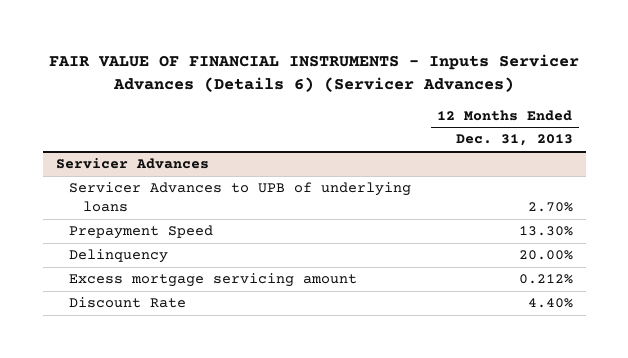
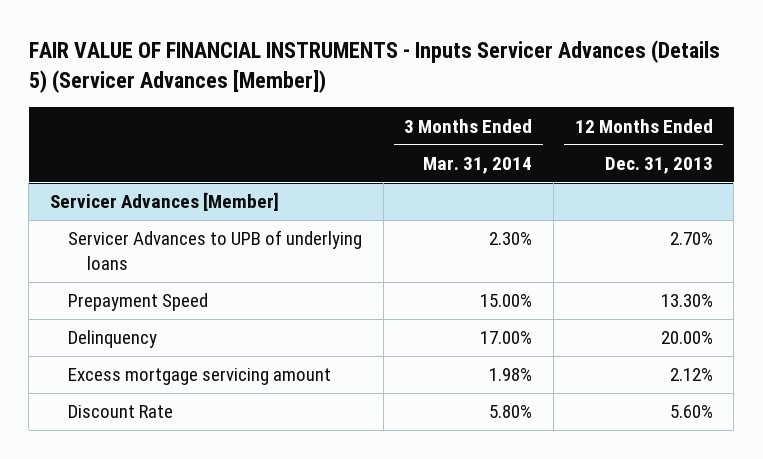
- FAIR VALUE OF FINANCIAL INSTRUMENTS - Inputs Servicer Advances (Details 6) (Servicer Advances)
+ FAIR VALUE OF FINANCIAL INSTRUMENTS - Inputs Servicer Advances (Details 5) (Servicer Advances [Member])
- | 12 Months Ended Dec. 31, 2013
+ | 3 Months Ended Mar. 31, 2014 | 12 Months Ended Dec. 31, 2013
- Servicer Advances
+ Servicer Advances [Member]
- Excess mortgage servicing amount | 0.212%
- Discount Rate | 4.40%
+ Excess mortgage servicing amount | 1.98% | 2.12%
+ Discount Rate | 5.80% | 5.60%

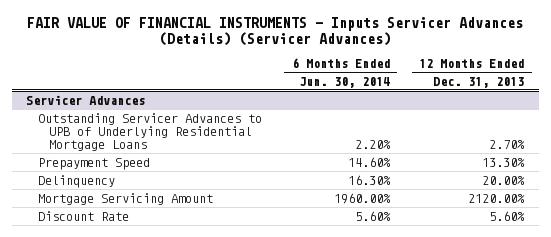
- FAIR VALUE OF FINANCIAL INSTRUMENTS - Inputs Servicer Advances (Details 5) (Servicer Advances [Member])
+ FAIR VALUE OF FINANCIAL INSTRUMENTS - Inputs Servicer Advances (Details) (Servicer Advances)
- | 3 Months Ended Mar. 31, 2014 | 12 Months Ended Dec. 31, 2013
+ | 6 Months Ended Jun. 30, 2014 | 12 Months Ended Dec. 31, 2013
- Servicer Advances [Member]
- Servicer Advances to UPB of underlying loans | 2.30% | 2.70%
+ Servicer Advances
+ Outstanding Servicer Advances to UPB of Underlying Residential Mortgage Loans | 2.20% | 2.70%
- Excess mortgage servicing amount | 1.98% | 2.12%
+ Mortgage Servicing Amount | 1960.00% | 2120.00%

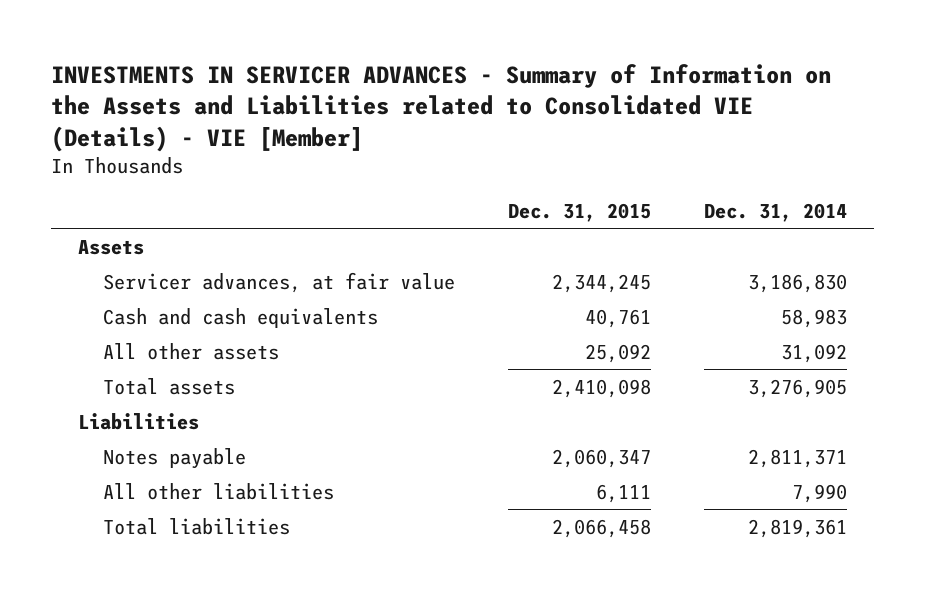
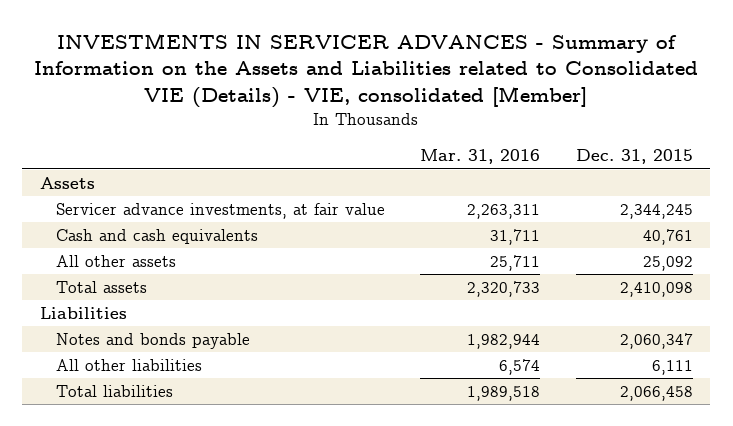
- INVESTMENTS IN SERVICER ADVANCES - Summary of Information on the Assets and Liabilities related to Consolidated VIE (Details) - VIE [Member]
+ INVESTMENTS IN SERVICER ADVANCES - Summary of Information on the Assets and Liabilities related to Consolidated VIE (Details) - VIE, consolidated [Member]
- | Dec. 31, 2015 | Dec. 31, 2014
+ | Mar. 31, 2016 | Dec. 31, 2015
- Servicer advances, at fair value | 2,344,245 | 3,186,830
+ Servicer advance investments, at fair value | 2,263,311 | 2,344,245
- Notes payable | 2,060,347 | 2,811,371
+ Notes and bonds payable | 1,982,944 | 2,060,347

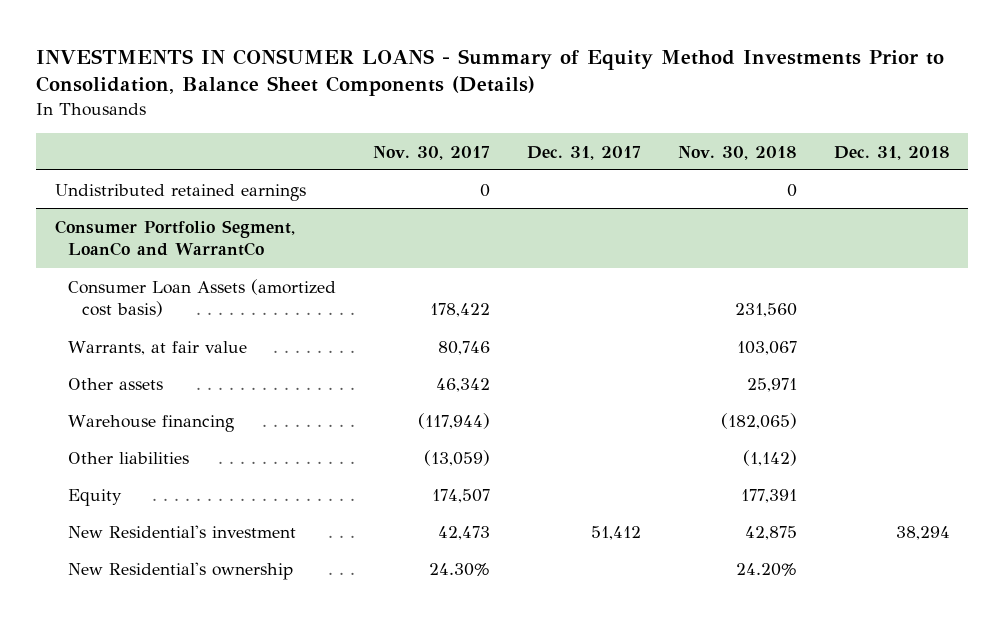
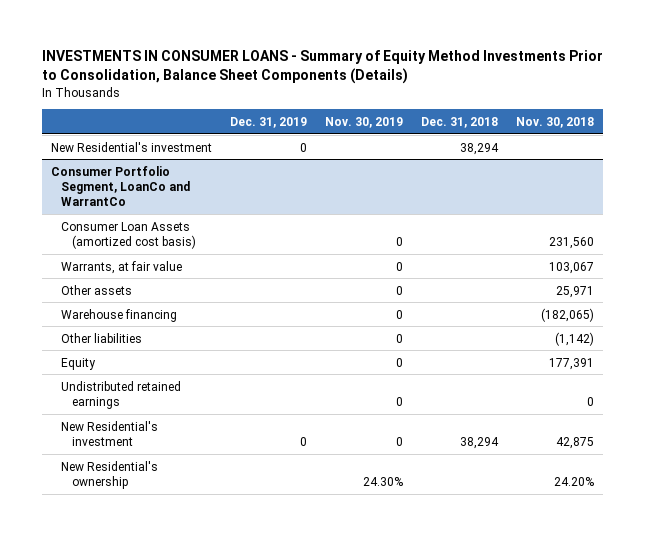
- | Nov. 30, 2017 | Dec. 31, 2017 | Nov. 30, 2018 | Dec. 31, 2018
+ | Dec. 31, 2019 | Nov. 30, 2019 | Dec. 31, 2018 | Nov. 30, 2018
- Undistributed retained earnings | 0 | | 0 |
+ New Residential's investment | 0 | | 38,294 |
@ Consumer Portfolio Segment, LoanCo and WarrantCo
+ Undistributed retained earnings | | 0 | | 0

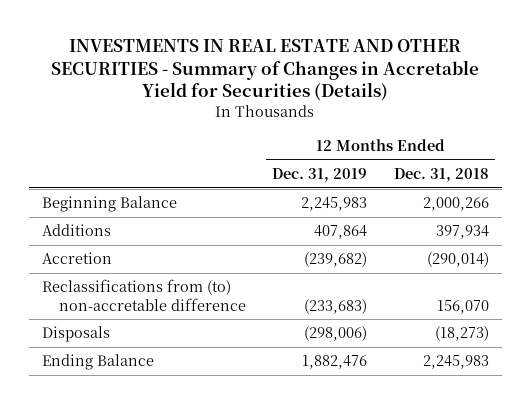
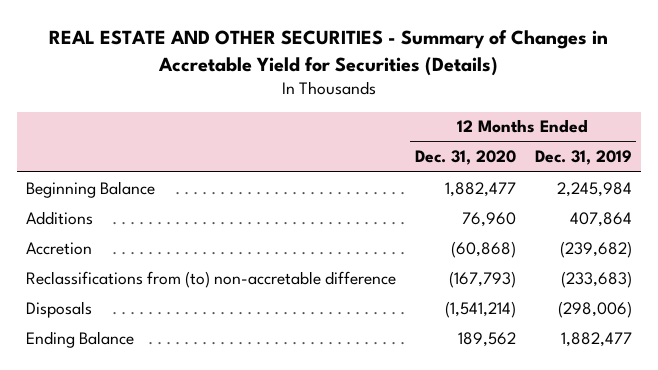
- INVESTMENTS IN REAL ESTATE AND OTHER SECURITIES - Summary of Changes in Accretable Yield for Securities (Details)
+ REAL ESTATE AND OTHER SECURITIES - Summary of Changes in Accretable Yield for Securities (Details)
- | 12 Months Ended Dec. 31, 2019 | 12 Months Ended Dec. 31, 2018
+ | 12 Months Ended Dec. 31, 2020 | 12 Months Ended Dec. 31, 2019
- Beginning Balance | 2,245,983 | 2,000,266
+ Beginning Balance | 1,882,477 | 2,245,984
- Ending Balance | 1,882,476 | 2,245,983
+ Ending Balance | 189,562 | 1,882,477

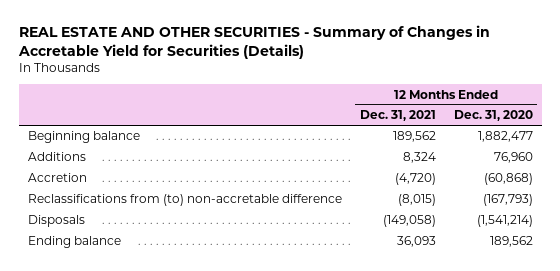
- | 12 Months Ended Dec. 31, 2020 | 12 Months Ended Dec. 31, 2019
+ | 12 Months Ended Dec. 31, 2021 | 12 Months Ended Dec. 31, 2020
- Beginning Balance | 1,882,477 | 2,245,984
+ Beginning balance | 189,562 | 1,882,477
- Ending Balance | 189,562 | 1,882,477
+ Ending balance | 36,093 | 189,562

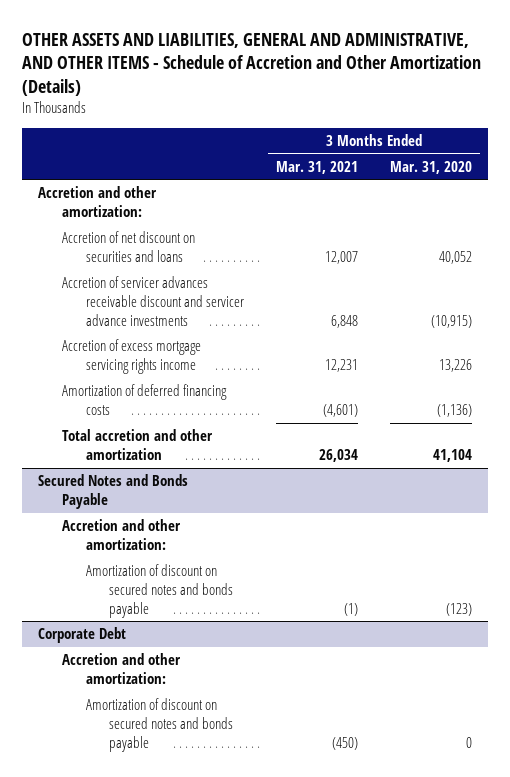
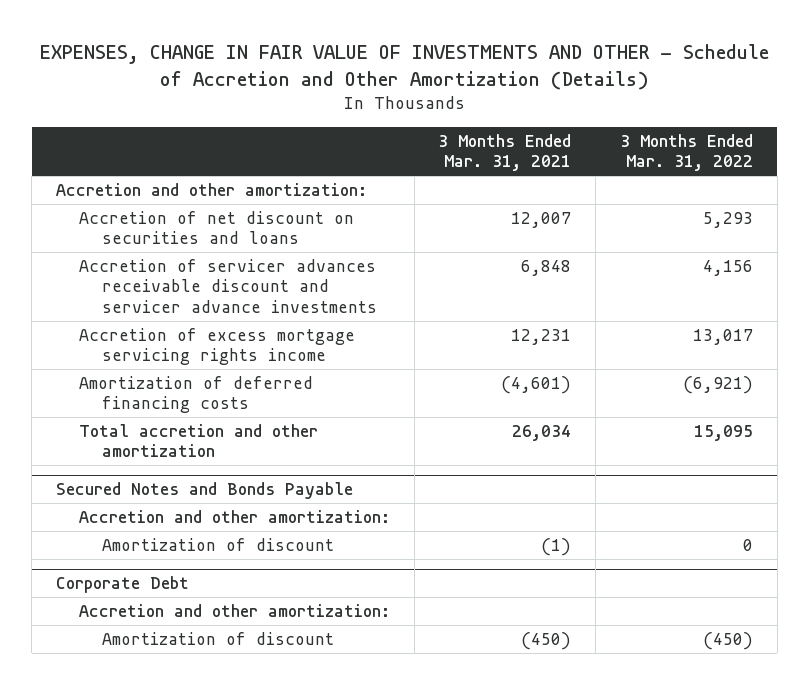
- OTHER ASSETS AND LIABILITIES, GENERAL AND ADMINISTRATIVE, AND OTHER ITEMS - Schedule of Accretion and Other Amortization (Details)
+ EXPENSES, CHANGE IN FAIR VALUE OF INVESTMENTS AND OTHER - Schedule of Accretion and Other Amortization (Details)
- | 3 Months Ended Mar. 31, 2021 | 3 Months Ended Mar. 31, 2020
+ | 3 Months Ended Mar. 31, 2021 | 3 Months Ended Mar. 31, 2022
@ Secured Notes and Bonds Payable
- Amortization of discount on secured notes and bonds payable | (1) | (123)
+ Amortization of discount | (1) | 0
@ Corporate Debt
- Amortization of discount on secured notes and bonds payable | (450) | 0
+ Amortization of discount | (450) | (450)

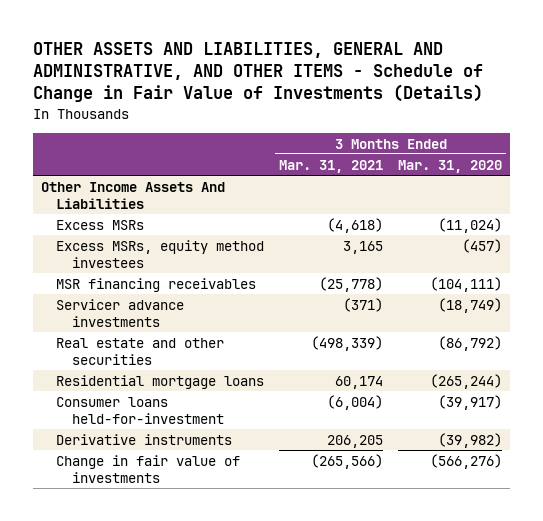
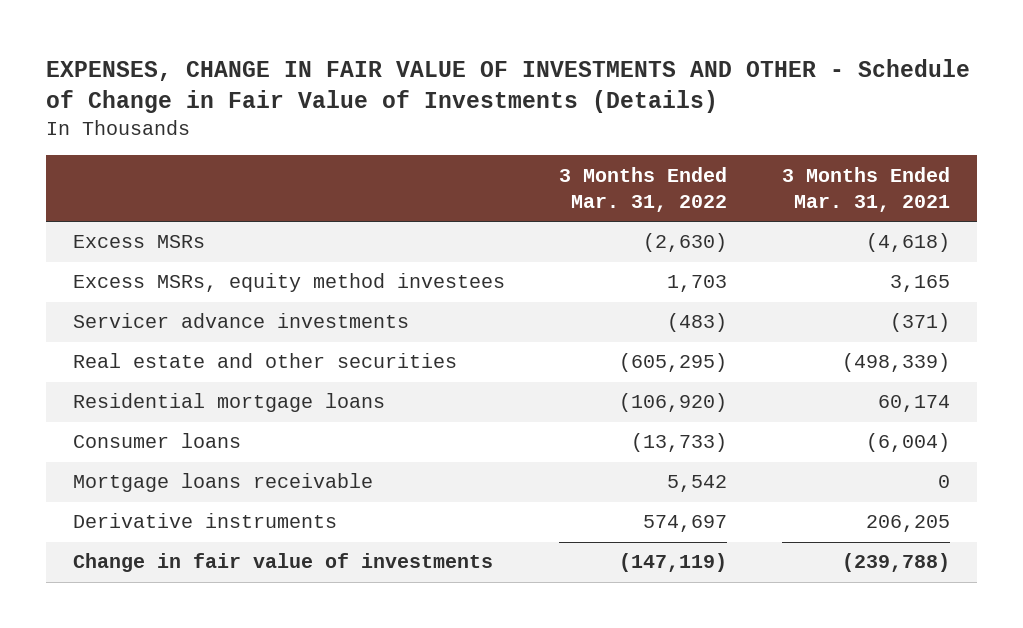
- OTHER ASSETS AND LIABILITIES, GENERAL AND ADMINISTRATIVE, AND OTHER ITEMS - Schedule of Change in Fair Value of Investments (Details)
+ EXPENSES, CHANGE IN FAIR VALUE OF INVESTMENTS AND OTHER - Schedule of Change in Fair Value of Investments (Details)
- | 3 Months Ended Mar. 31, 2021 | 3 Months Ended Mar. 31, 2020
+ | 3 Months Ended Mar. 31, 2022 | 3 Months Ended Mar. 31, 2021
- Other Income Assets And Liabilities
- MSR financing receivables | (25,778) | (104,111)
- Consumer loans held-for-investment | (6,004) | (39,917)
+ Consumer loans | (13,733) | (6,004)
+ Mortgage loans receivable | 5,542 | 0
- Change in fair value of investments | (265,566) | (566,276)
+ Change in fair value of investments | (147,119) | (239,788)

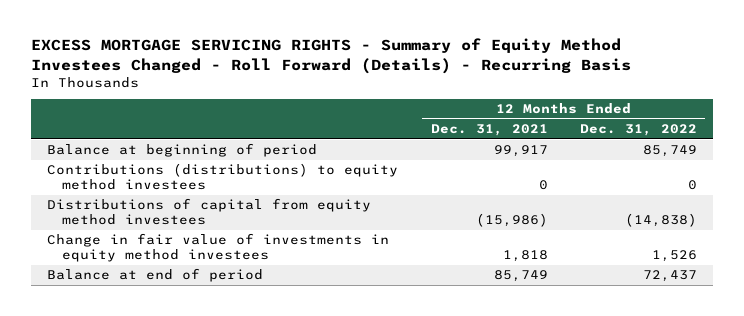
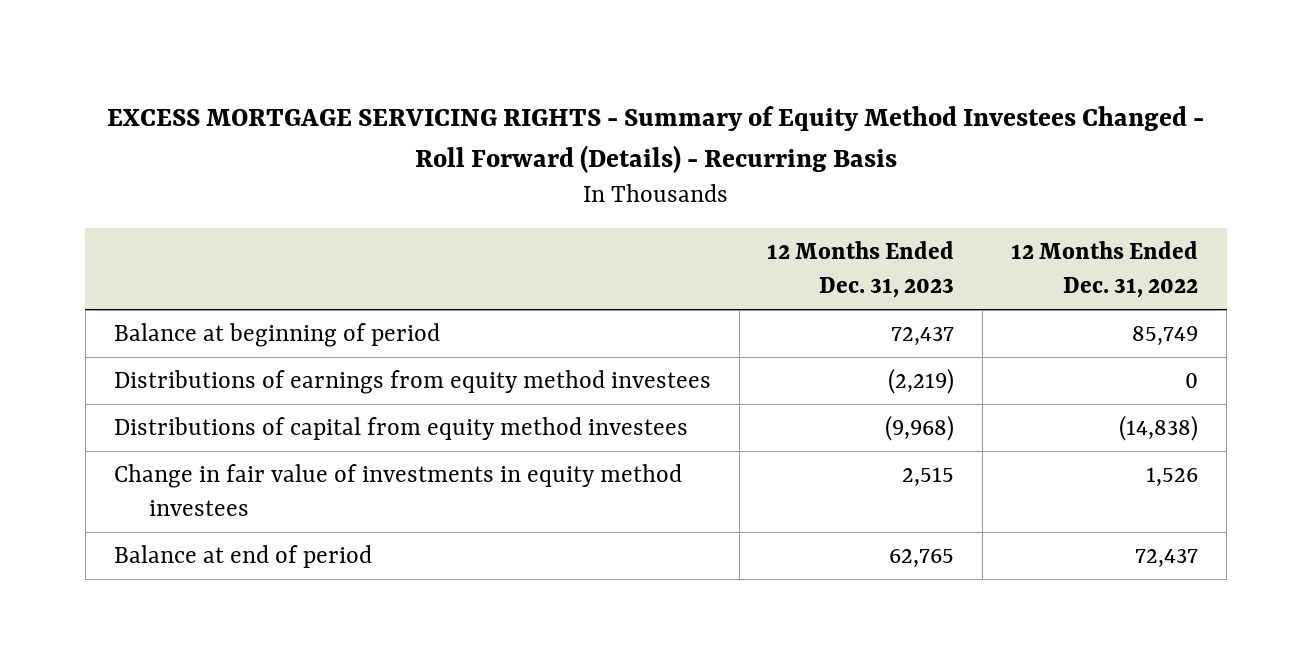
- | 12 Months Ended Dec. 31, 2021 | 12 Months Ended Dec. 31, 2022
+ | 12 Months Ended Dec. 31, 2023 | 12 Months Ended Dec. 31, 2022
- Contributions (distributions) to equity method investees | 0 | 0
+ Distributions of earnings from equity method investees | (2,219) | 0

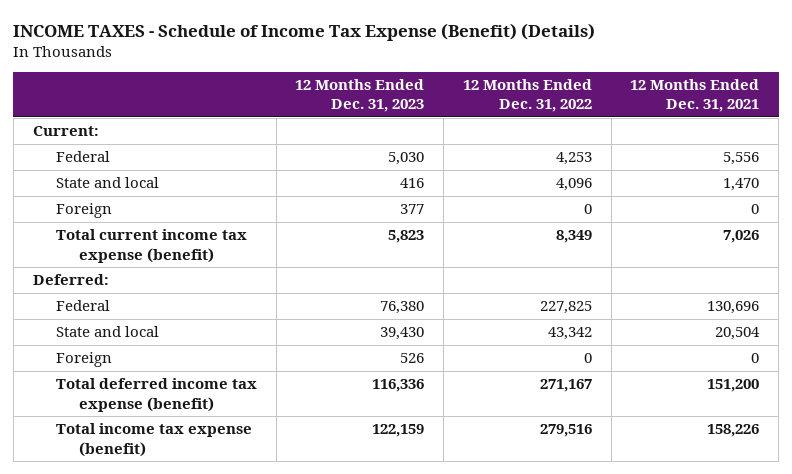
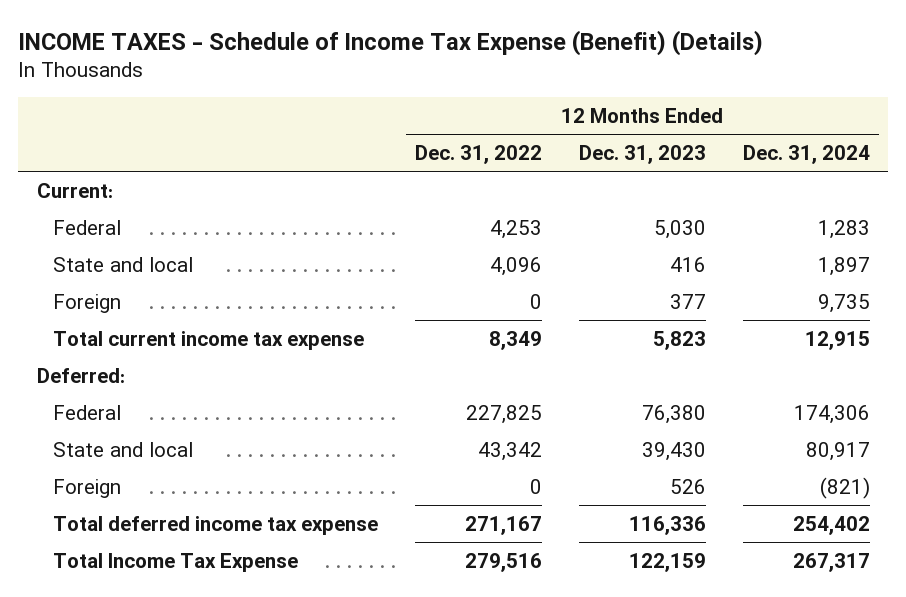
- | 12 Months Ended Dec. 31, 2023 | 12 Months Ended Dec. 31, 2022 | 12 Months Ended Dec. 31, 2021
+ | 12 Months Ended Dec. 31, 2022 | 12 Months Ended Dec. 31, 2023 | 12 Months Ended Dec. 31, 2024
- Total current income tax expense (benefit) | 5,823 | 8,349 | 7,026
+ Total current income tax expense | 8,349 | 5,823 | 12,915
- Total deferred income tax expense (benefit) | 116,336 | 271,167 | 151,200
- Total income tax expense (benefit) | 122,159 | 279,516 | 158,226
+ Total deferred income tax expense | 271,167 | 116,336 | 254,402
+ Total Income Tax Expense | 279,516 | 122,159 | 267,317

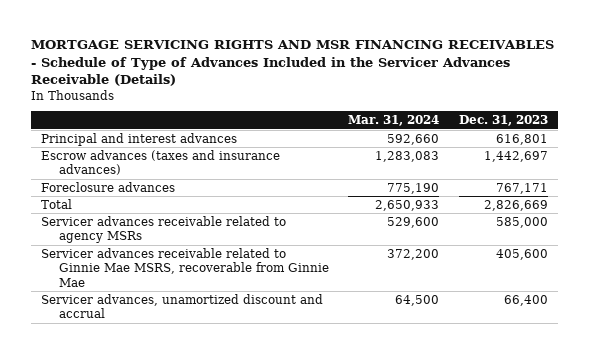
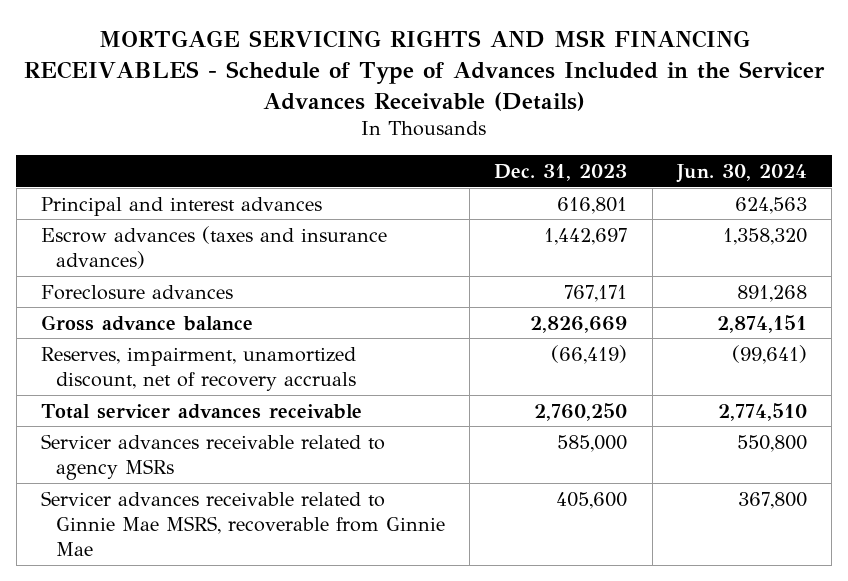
- | Mar. 31, 2024 | Dec. 31, 2023
+ | Dec. 31, 2023 | Jun. 30, 2024
- Total | 2,650,933 | 2,826,669
+ Gross advance balance | 2,826,669 | 2,874,151
+ Reserves, impairment, unamortized discount, net of recovery accruals | (66,419) | (99,641)
+ Total servicer advances receivable | 2,760,250 | 2,774,510
- Servicer advances, unamortized discount and accrual | 64,500 | 66,400

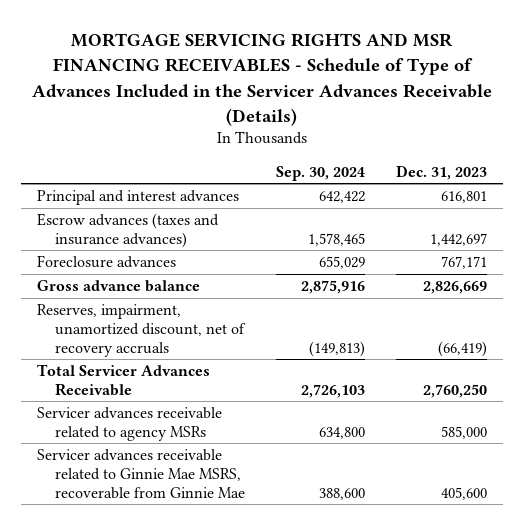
- | Dec. 31, 2023 | Jun. 30, 2024
+ | Sep. 30, 2024 | Dec. 31, 2023
- Total servicer advances receivable | 2,760,250 | 2,774,510
+ Total Servicer Advances Receivable | 2,726,103 | 2,760,250

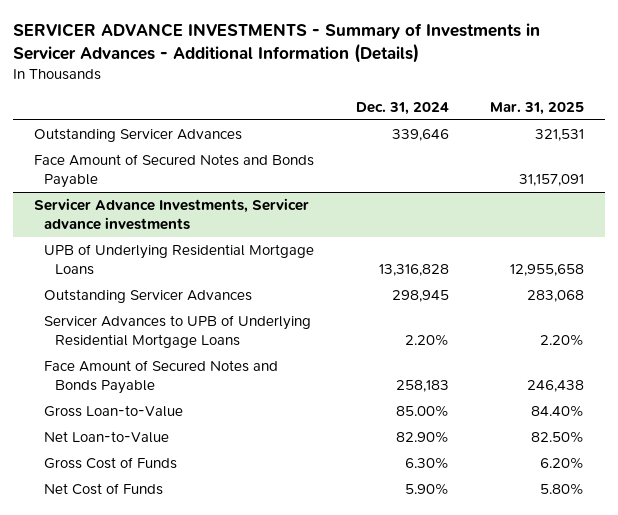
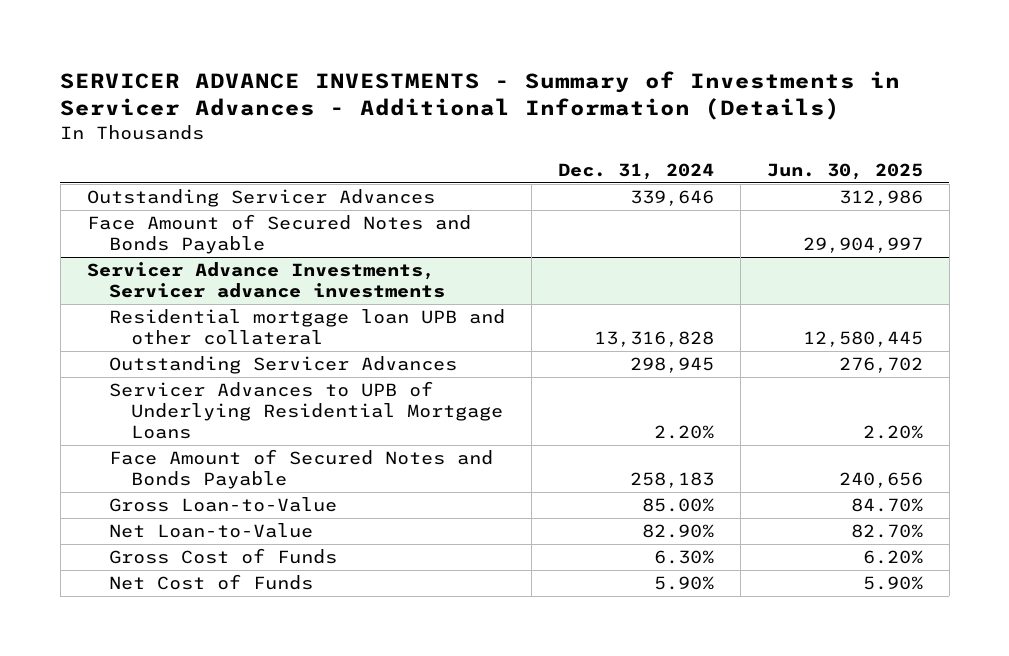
- | Dec. 31, 2024 | Mar. 31, 2025
+ | Dec. 31, 2024 | Jun. 30, 2025
@ Servicer Advance Investments, Servicer advance investments
- UPB of Underlying Residential Mortgage Loans | 13,316,828 | 12,955,658
+ Residential mortgage loan UPB and other collateral | 13,316,828 | 12,580,445

